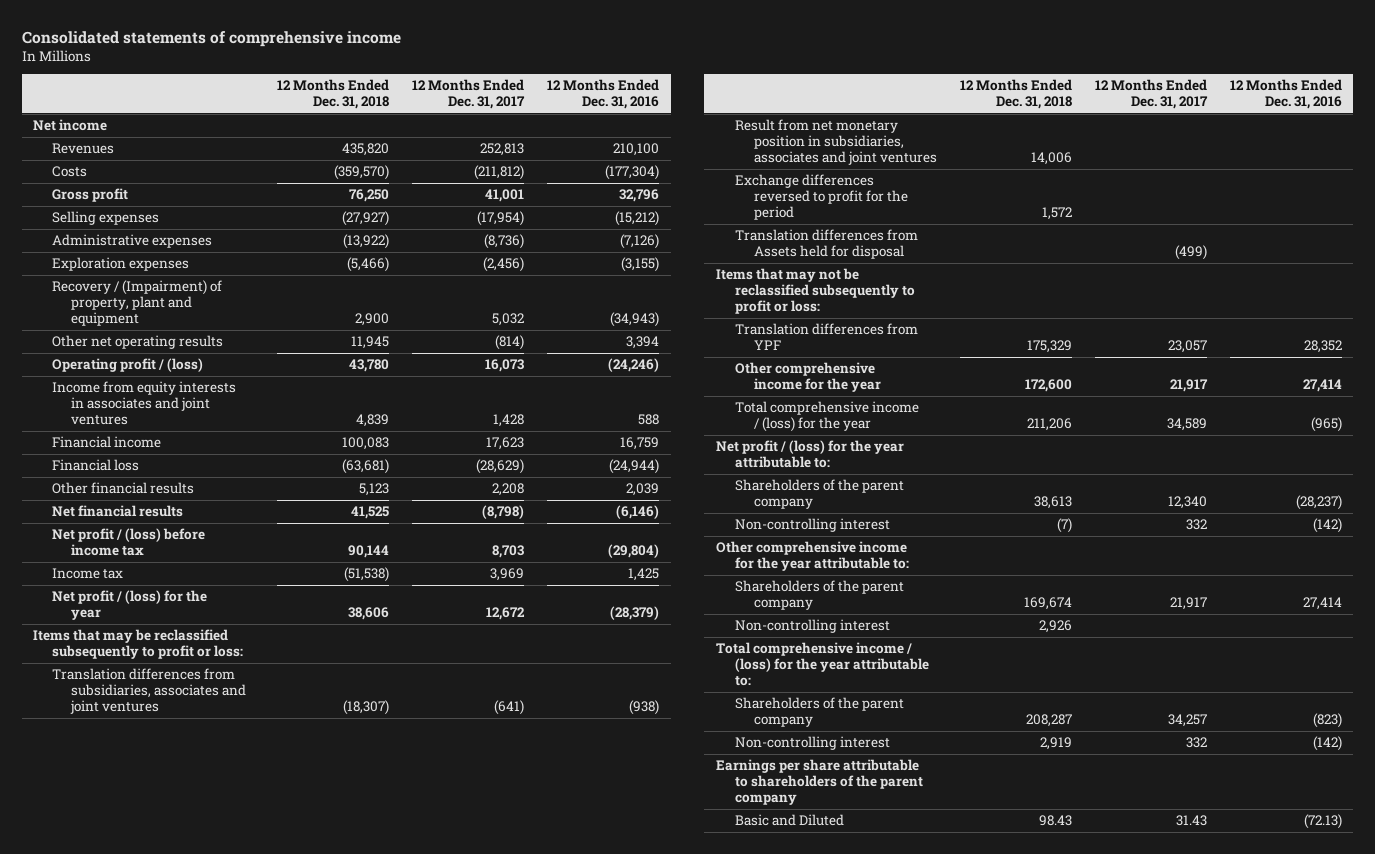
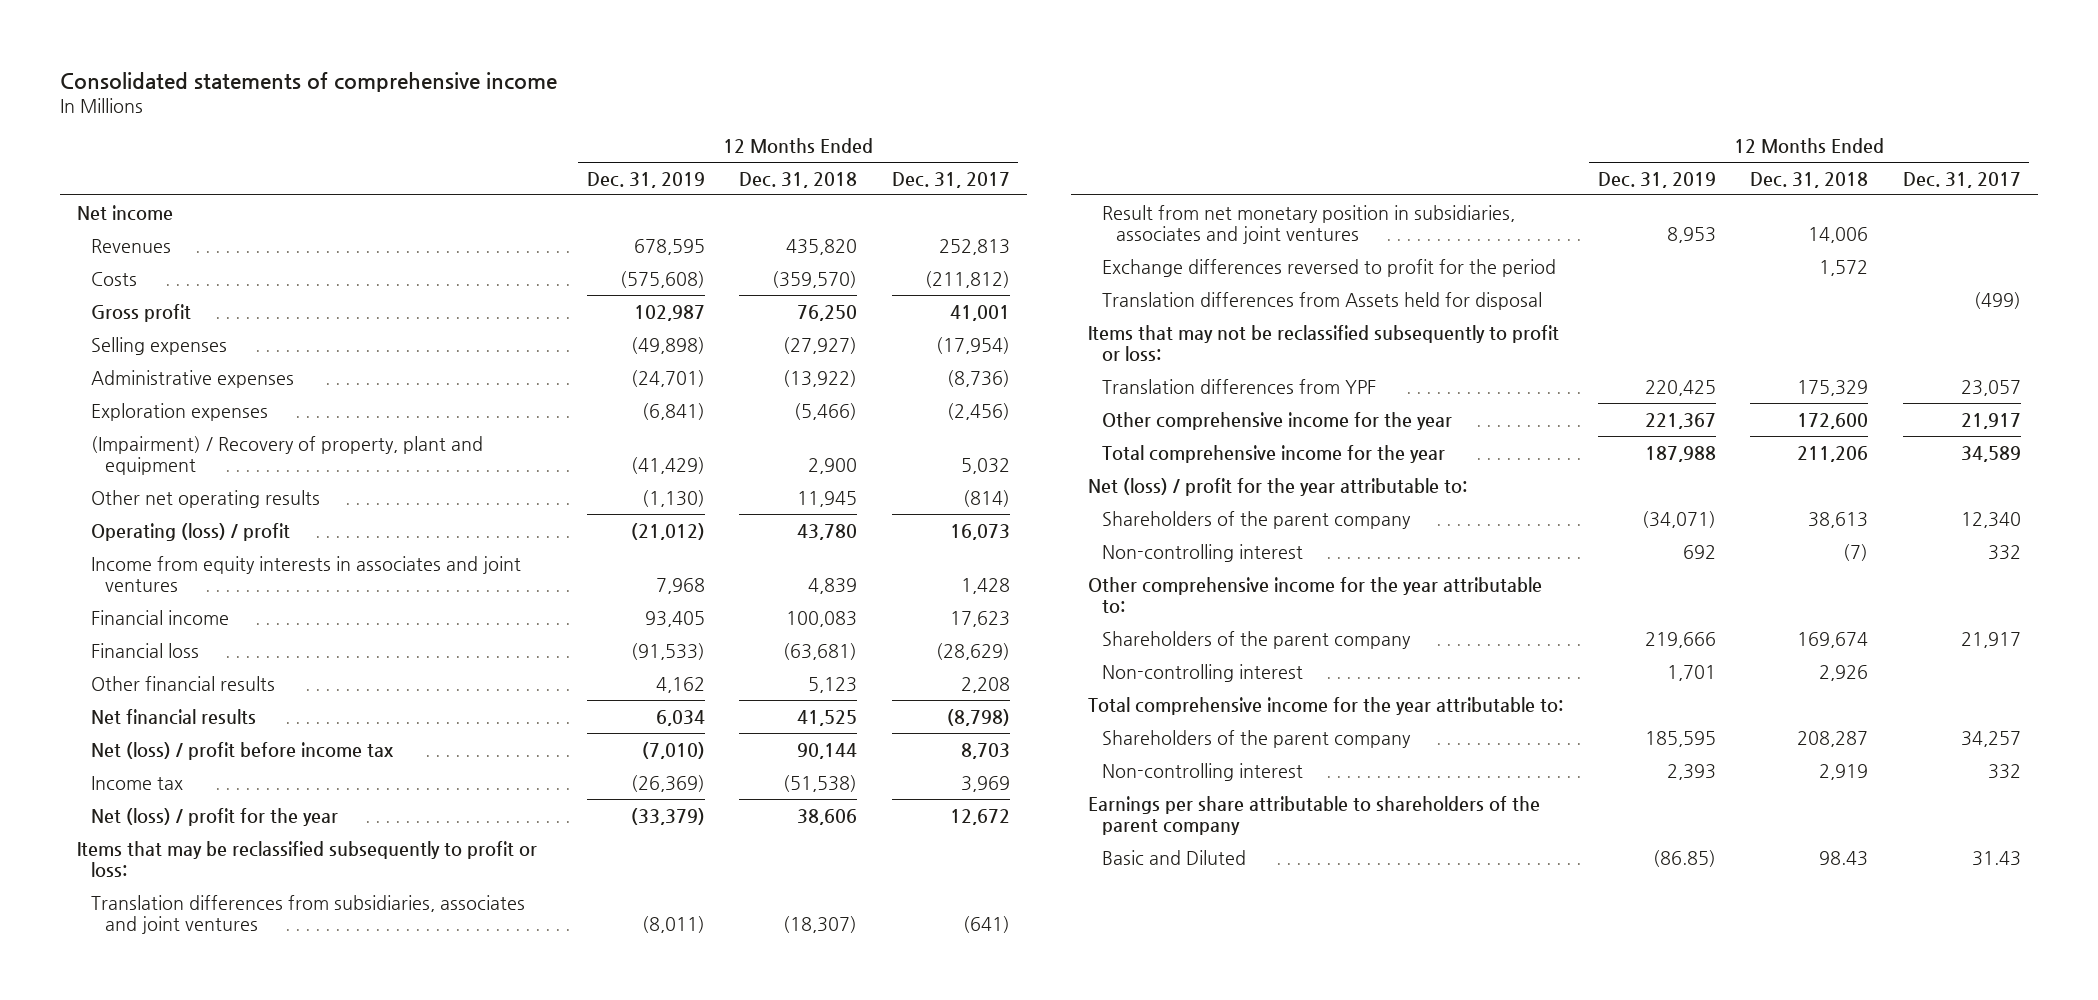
- | 12 Months Ended Dec. 31, 2018 | 12 Months Ended Dec. 31, 2017 | 12 Months Ended Dec. 31, 2016
+ | 12 Months Ended Dec. 31, 2019 | 12 Months Ended Dec. 31, 2018 | 12 Months Ended Dec. 31, 2017
- Recovery / (Impairment) of property, plant and equipment | 2,900 | 5,032 | (34,943)
+ (Impairment) / Recovery of property, plant and equipment | (41,429) | 2,900 | 5,032
- Operating profit / (loss) | 43,780 | 16,073 | (24,246)
+ Operating (loss) / profit | (21,012) | 43,780 | 16,073
- Net profit / (loss) before income tax | 90,144 | 8,703 | (29,804)
+ Net (loss) / profit before income tax | (7,010) | 90,144 | 8,703
- Net profit / (loss) for the year | 38,606 | 12,672 | (28,379)
+ Net (loss) / profit for the year | (33,379) | 38,606 | 12,672
- Total comprehensive income / (loss) for the year | 211,206 | 34,589 | (965)
- Net profit / (loss) for the year attributable to:
+ Total comprehensive income for the year | 187,988 | 211,206 | 34,589
+ Net (loss) / profit for the year attributable to:
- Total comprehensive income / (loss) for the year attributable to:
+ Total comprehensive income for the year attributable to:

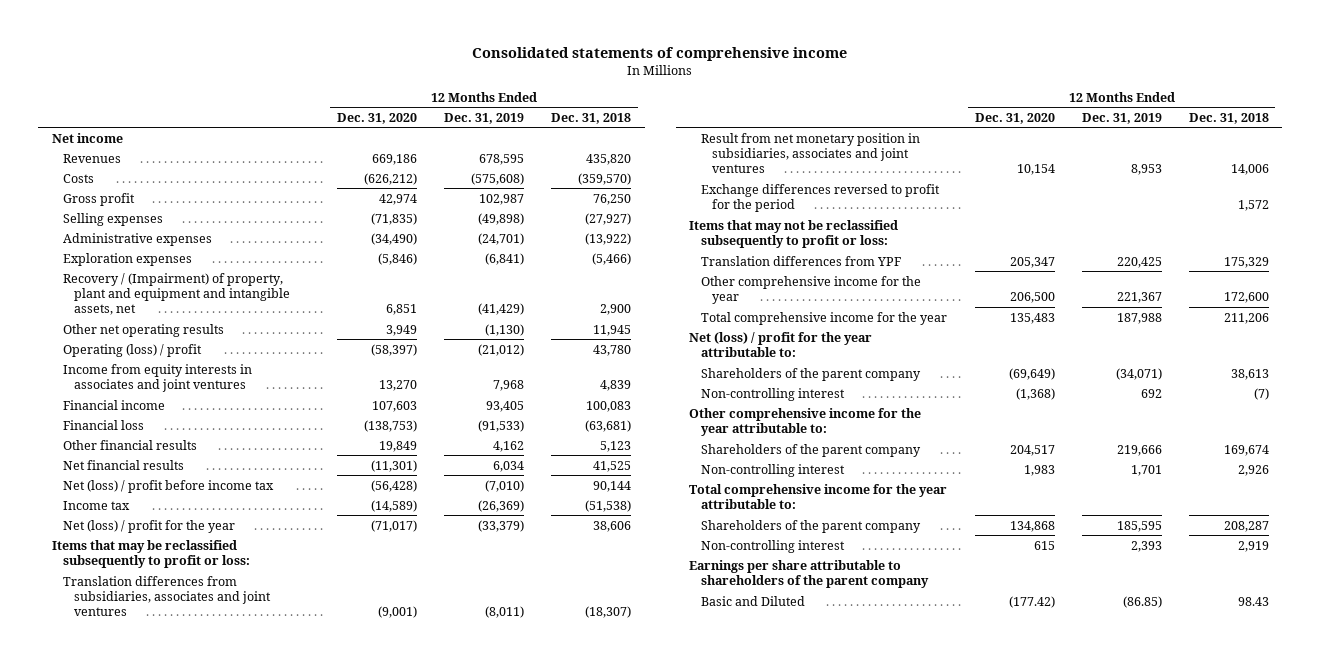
- | 12 Months Ended Dec. 31, 2019 | 12 Months Ended Dec. 31, 2018 | 12 Months Ended Dec. 31, 2017
+ | 12 Months Ended Dec. 31, 2020 | 12 Months Ended Dec. 31, 2019 | 12 Months Ended Dec. 31, 2018
- (Impairment) / Recovery of property, plant and equipment | (41,429) | 2,900 | 5,032
+ Recovery / (Impairment) of property, plant and equipment and intangible assets, net | 6,851 | (41,429) | 2,900
- Translation differences from Assets held for disposal | | | (499)

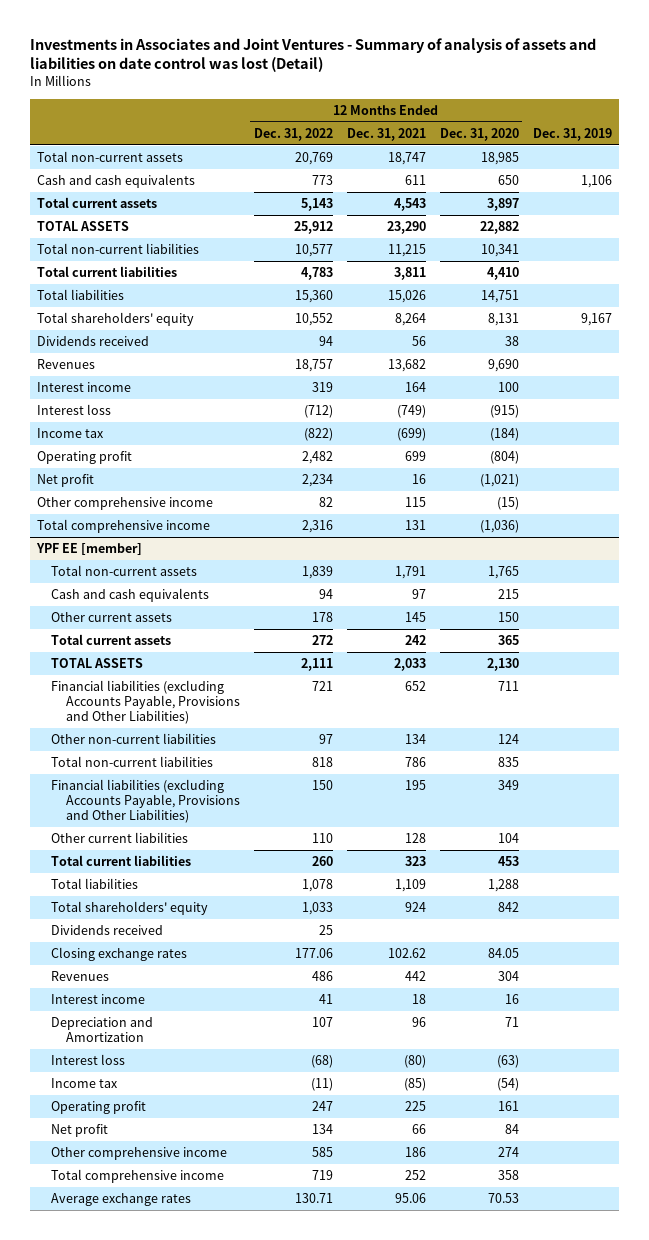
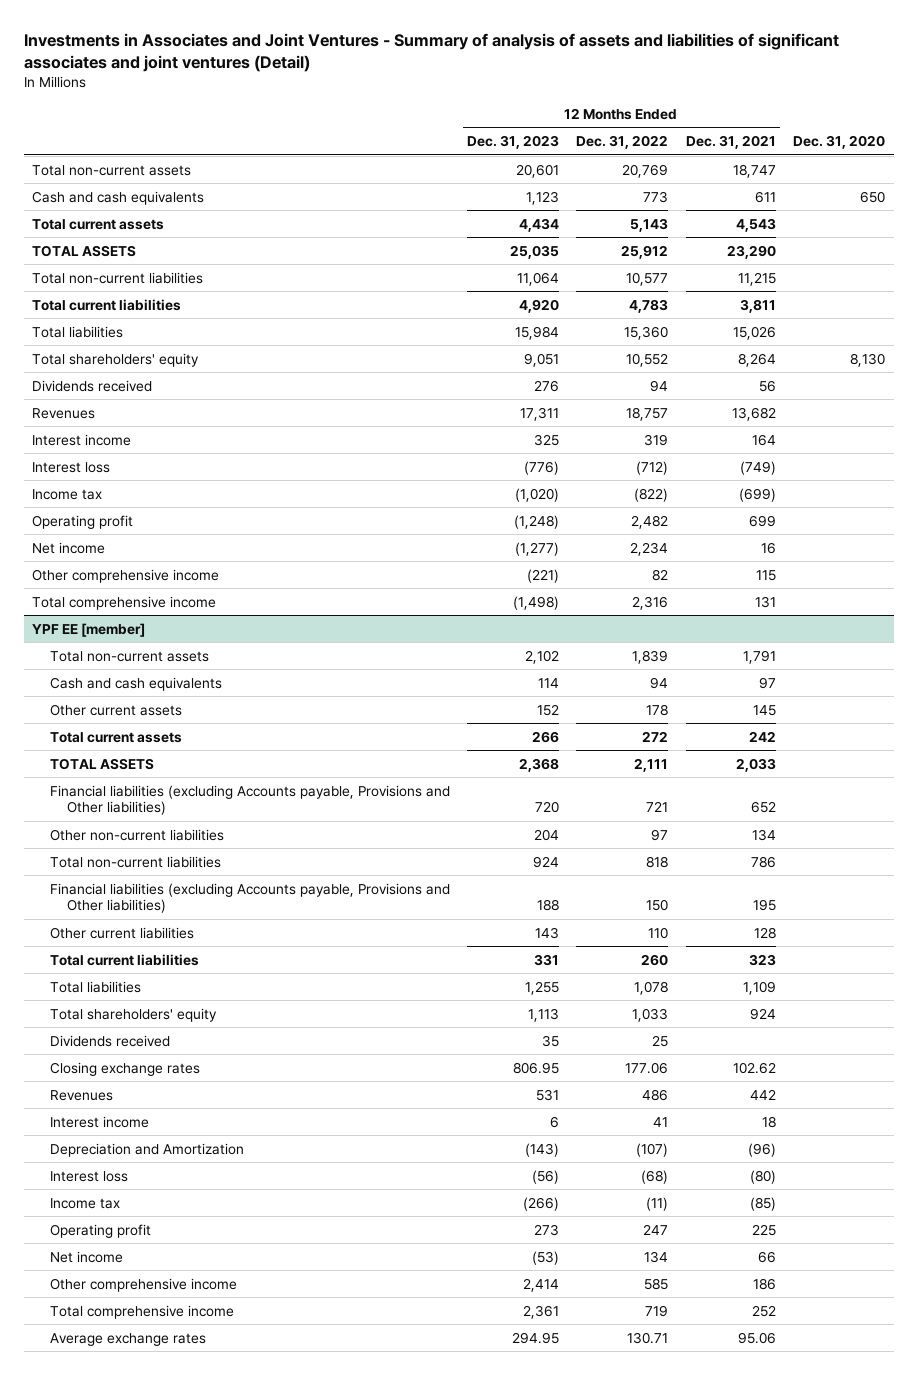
- Investments in Associates and Joint Ventures - Summary of analysis of assets and liabilities on date control was lost (Detail)
+ Investments in Associates and Joint Ventures - Summary of analysis of assets and liabilities of significant associates and joint ventures (Detail)
- | 12 Months Ended Dec. 31, 2022 | 12 Months Ended Dec. 31, 2021 | 12 Months Ended Dec. 31, 2020 | Dec. 31, 2019
+ | 12 Months Ended Dec. 31, 2023 | 12 Months Ended Dec. 31, 2022 | 12 Months Ended Dec. 31, 2021 | Dec. 31, 2020
- Net profit | 2,234 | 16 | (1,021) |
+ Net income | (1,277) | 2,234 | 16 |
@ YPF EE [member]
- Financial liabilities (excluding Accounts Payable, Provisions and Other Liabilities) | 721 | 652 | 711 |
+ Financial liabilities (excluding Accounts payable, Provisions and Other liabilities) | 720 | 721 | 652 |
- Financial liabilities (excluding Accounts Payable, Provisions and Other Liabilities) | 150 | 195 | 349 |
+ Financial liabilities (excluding Accounts payable, Provisions and Other liabilities) | 188 | 150 | 195 |
- Depreciation and Amortization | 107 | 96 | 71 |
+ Depreciation and Amortization | (143) | (107) | (96) |
- Net profit | 134 | 66 | 84 |
+ Net income | (53) | 134 | 66 |

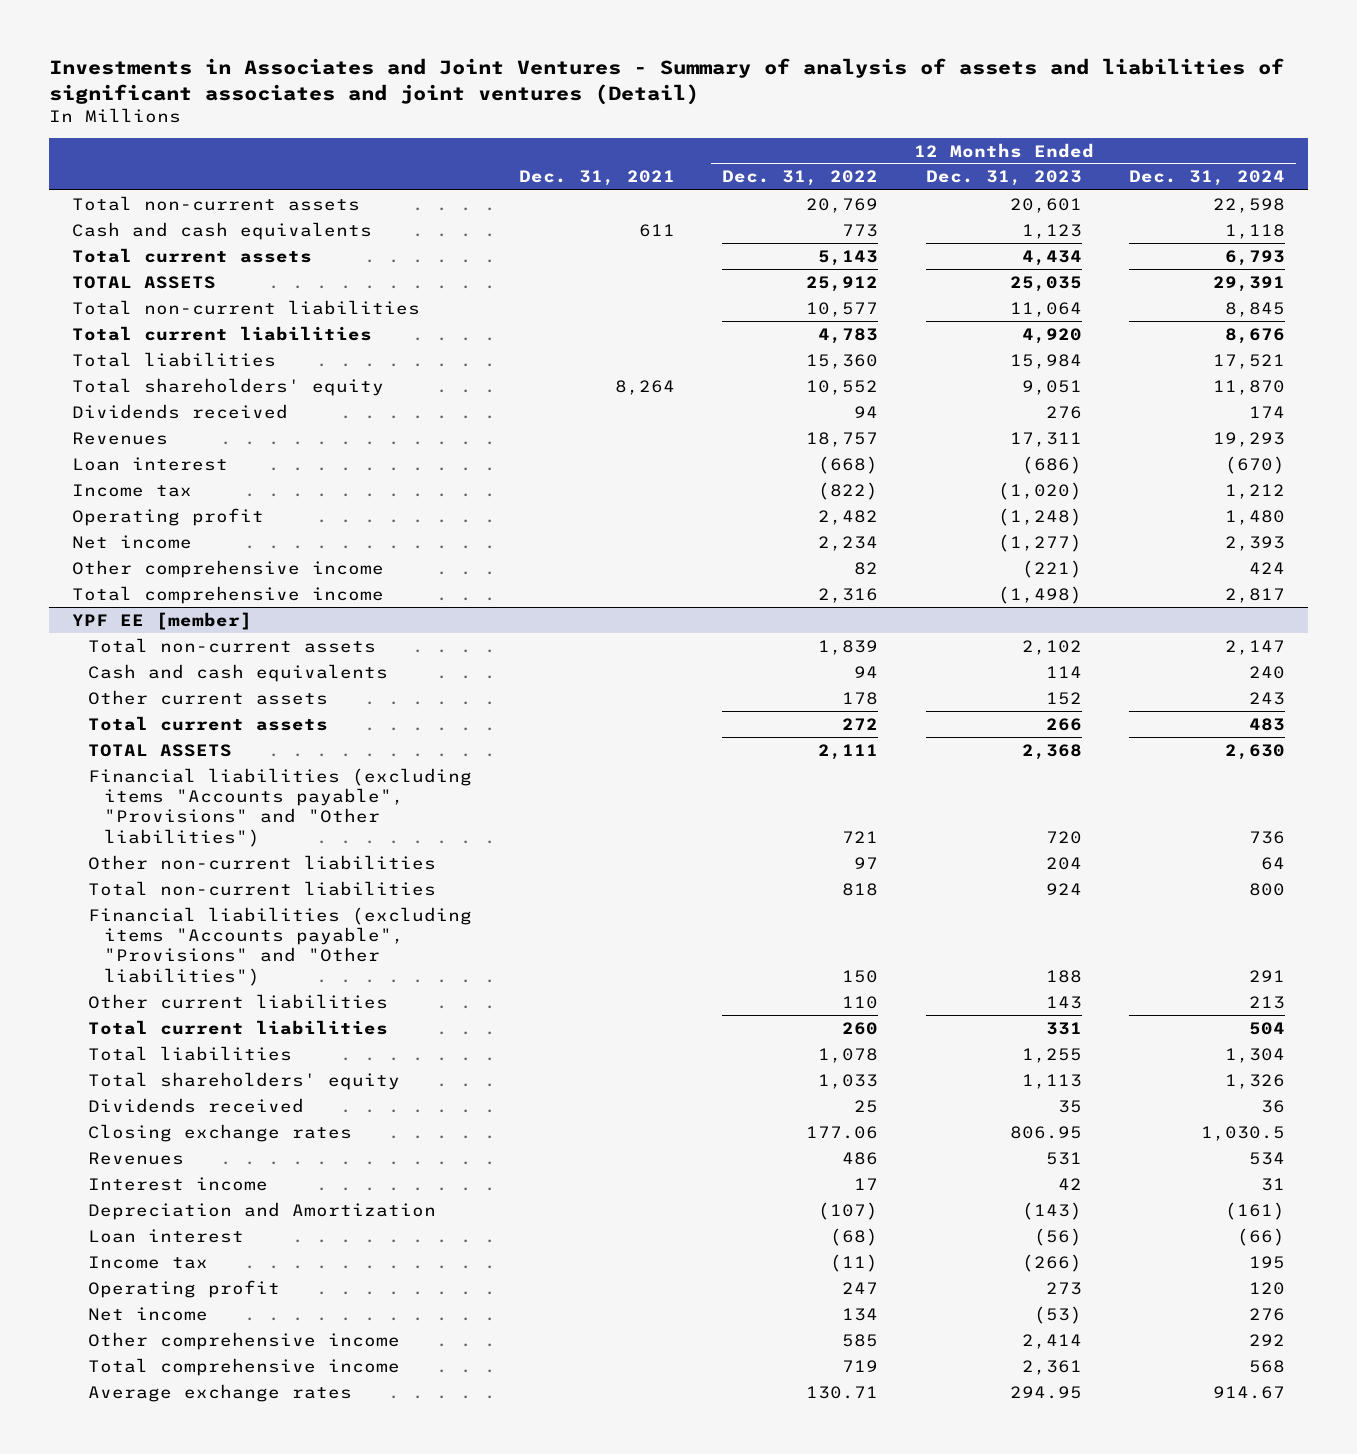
- | 12 Months Ended Dec. 31, 2023 | 12 Months Ended Dec. 31, 2022 | 12 Months Ended Dec. 31, 2021 | Dec. 31, 2020
+ | Dec. 31, 2021 | 12 Months Ended Dec. 31, 2022 | 12 Months Ended Dec. 31, 2023 | 12 Months Ended Dec. 31, 2024
- Interest income | 325 | 319 | 164 |
- Interest loss | (776) | (712) | (749) |
+ Loan interest | | (668) | (686) | (670)
@ YPF EE [member]
- Financial liabilities (excluding Accounts payable, Provisions and Other liabilities) | 720 | 721 | 652 |
+ Financial liabilities (excluding items "Accounts payable", "Provisions" and "Other liabilities") | | 721 | 720 | 736
- Financial liabilities (excluding Accounts payable, Provisions and Other liabilities) | 188 | 150 | 195 |
+ Financial liabilities (excluding items "Accounts payable", "Provisions" and "Other liabilities") | | 150 | 188 | 291
- Interest income | 6 | 41 | 18 |
+ Interest income | | 17 | 42 | 31
- Interest loss | (56) | (68) | (80) |
+ Loan interest | | (68) | (56) | (66)

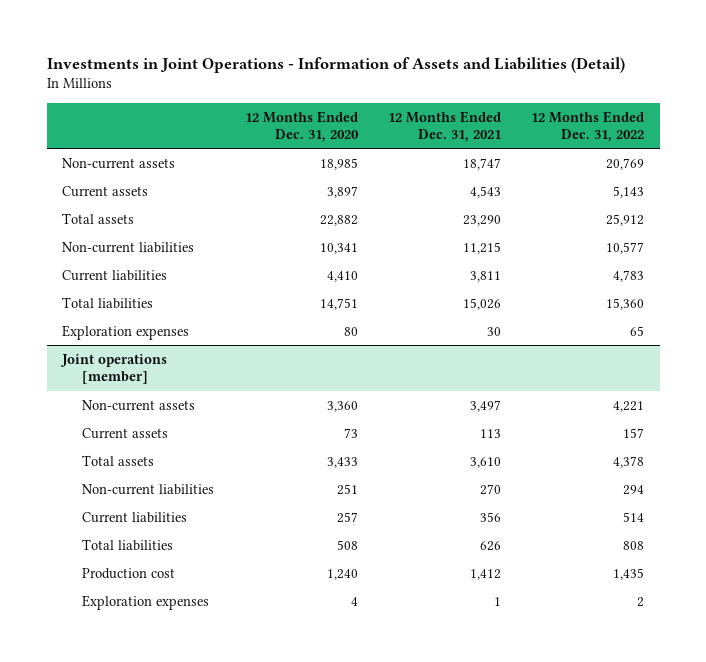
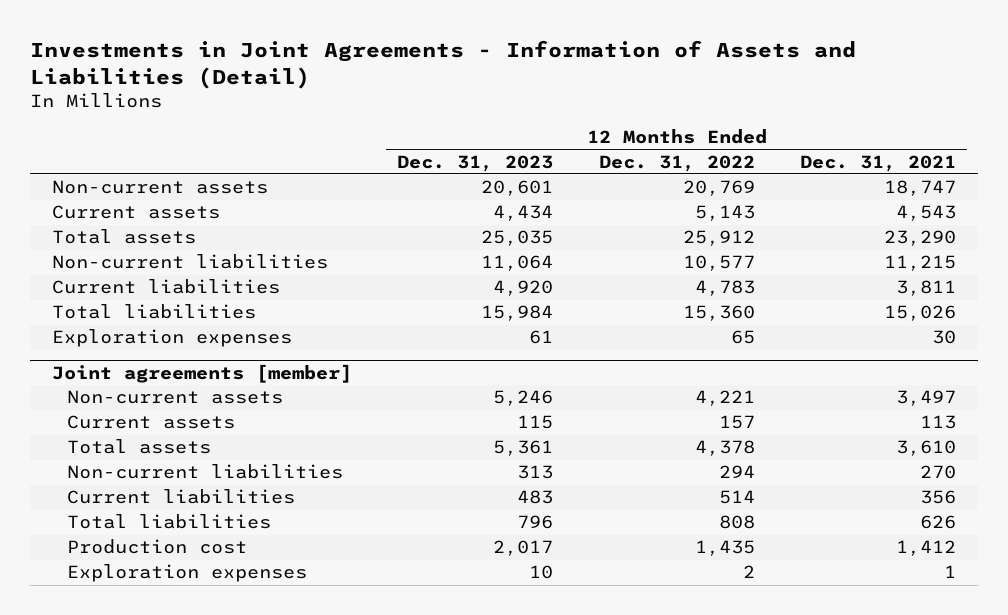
- Investments in Joint Operations - Information of Assets and Liabilities (Detail)
+ Investments in Joint Agreements - Information of Assets and Liabilities (Detail)
- | 12 Months Ended Dec. 31, 2020 | 12 Months Ended Dec. 31, 2021 | 12 Months Ended Dec. 31, 2022
+ | 12 Months Ended Dec. 31, 2023 | 12 Months Ended Dec. 31, 2022 | 12 Months Ended Dec. 31, 2021
- Joint operations [member]
+ Joint agreements [member]

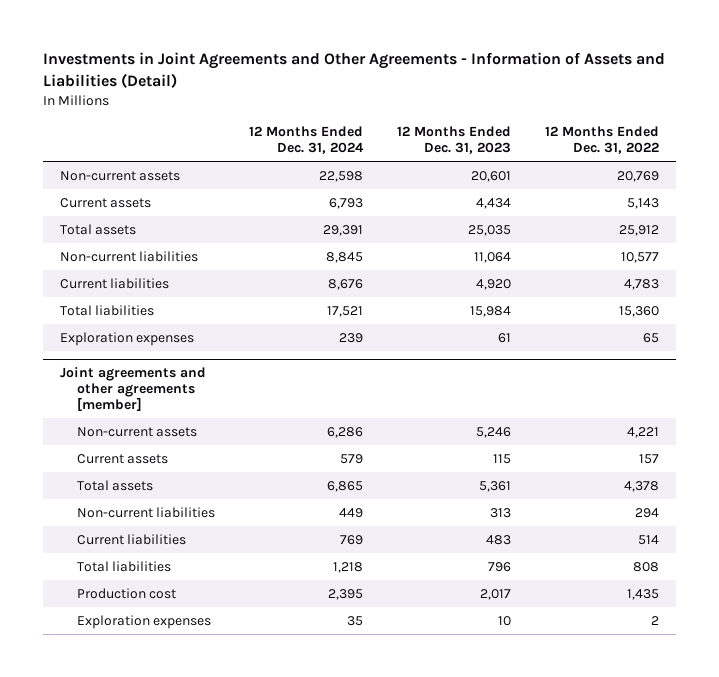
- Investments in Joint Agreements - Information of Assets and Liabilities (Detail)
+ Investments in Joint Agreements and Other Agreements - Information of Assets and Liabilities (Detail)
- | 12 Months Ended Dec. 31, 2023 | 12 Months Ended Dec. 31, 2022 | 12 Months Ended Dec. 31, 2021
+ | 12 Months Ended Dec. 31, 2024 | 12 Months Ended Dec. 31, 2023 | 12 Months Ended Dec. 31, 2022
- Joint agreements [member]
+ Joint agreements and other agreements [member]

